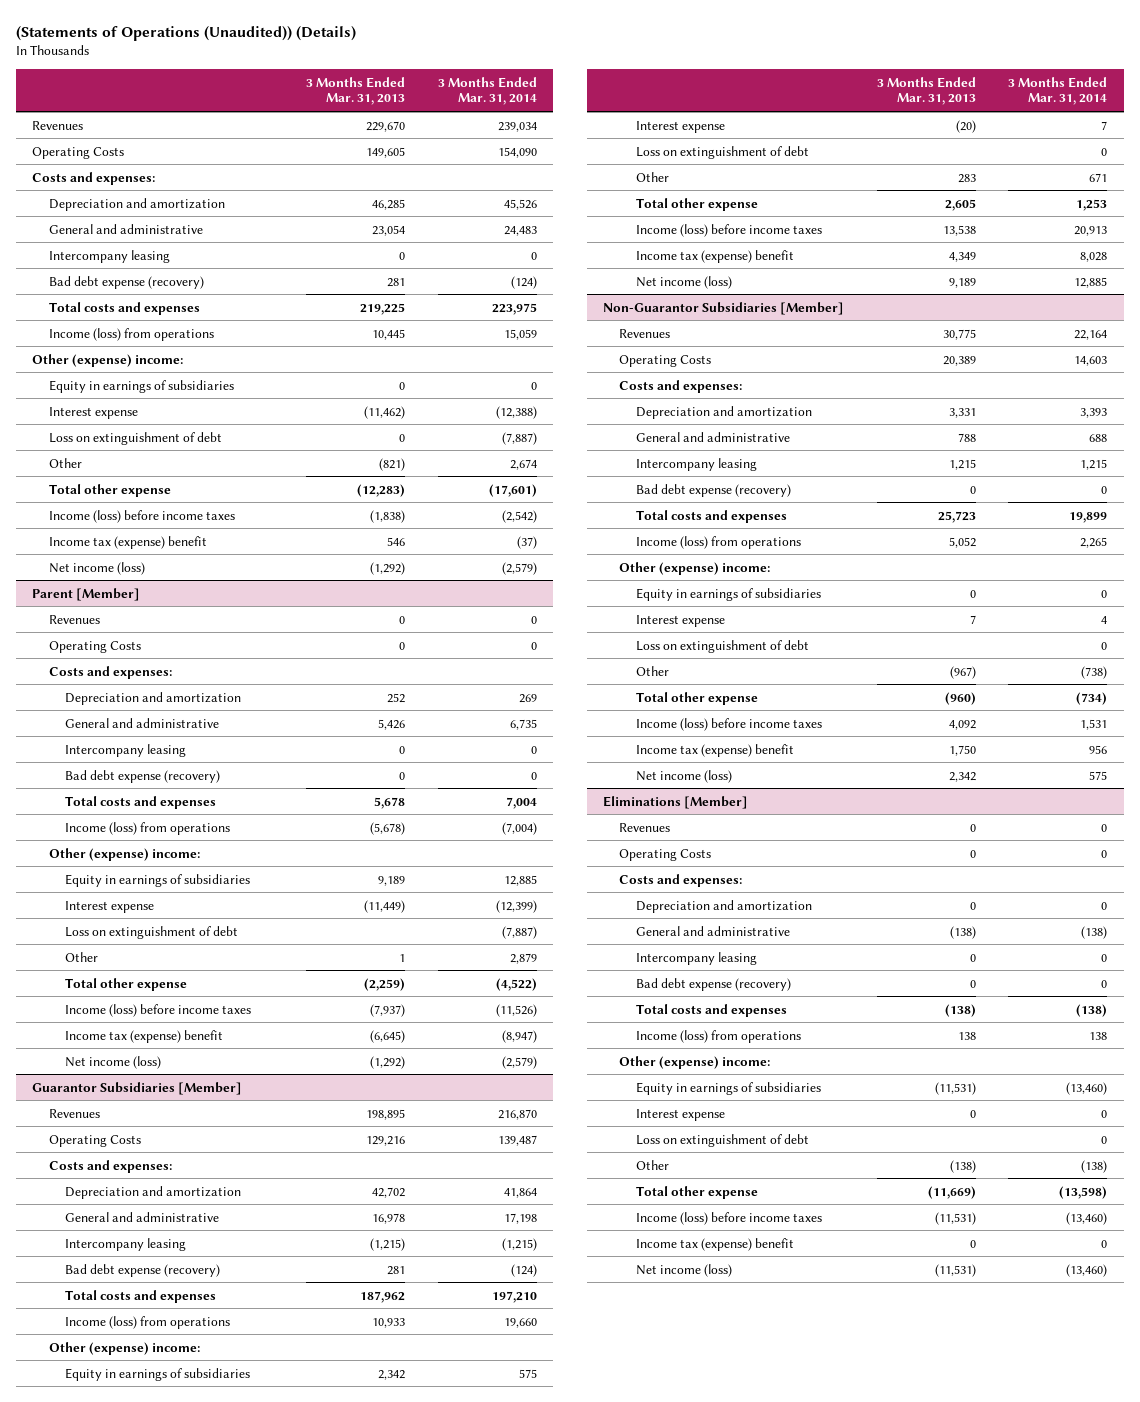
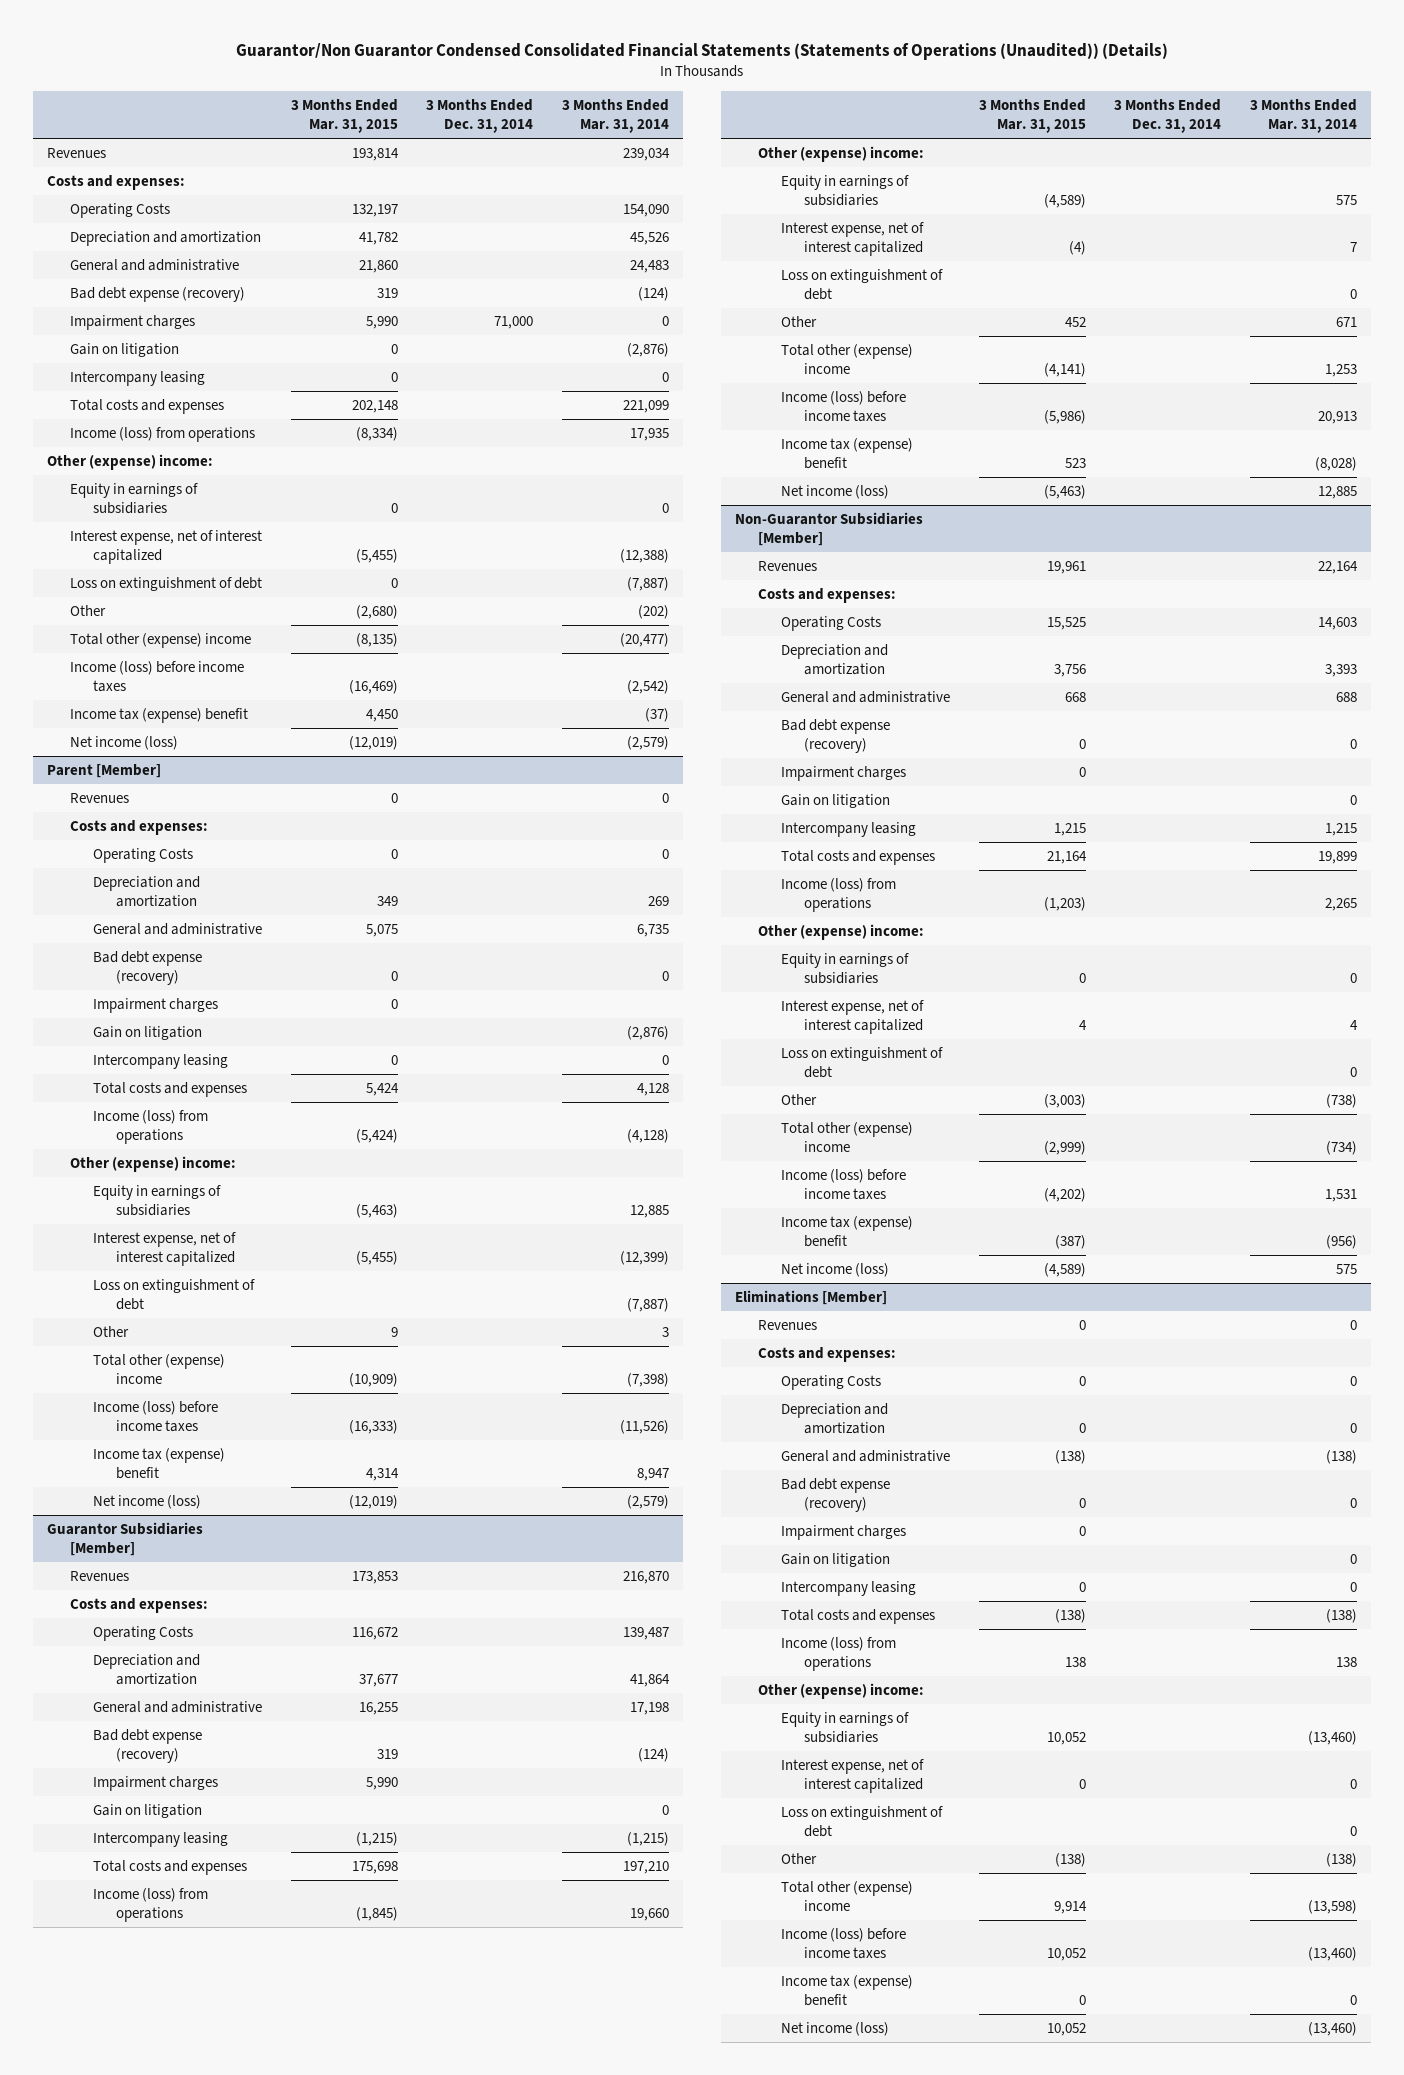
- (Statements of Operations (Unaudited)) (Details)
+ Guarantor/Non Guarantor Condensed Consolidated Financial Statements (Statements of Operations (Unaudited)) (Details)
- | 3 Months Ended Mar. 31, 2013 | 3 Months Ended Mar. 31, 2014
+ | 3 Months Ended Mar. 31, 2015 | 3 Months Ended Dec. 31, 2014 | 3 Months Ended Mar. 31, 2014
moved down: Operating Costs | 132,197 | | 154,090
- Total costs and expenses | 219,225 | 223,975
- Income (loss) from operations | 10,445 | 15,059
+ Impairment charges | 5,990 | 71,000 | 0
+ Gain on litigation | 0 | | (2,876)
moved down: Intercompany leasing | 0 | | 0
+ Total costs and expenses | 202,148 | | 221,099
+ Income (loss) from operations | (8,334) | | 17,935
- Interest expense | (11,462) | (12,388)
+ Interest expense, net of interest capitalized | (5,455) | | (12,388)
- Other | (821) | 2,674
- Total other expense | (12,283) | (17,601)
+ Other | (2,680) | | (202)
+ Total other (expense) income | (8,135) | | (20,477)
@ Parent [Member]
moved down: Operating Costs | 0 | | 0
- Total costs and expenses | 5,678 | 7,004
- Income (loss) from operations | (5,678) | (7,004)
+ Impairment charges | 0 | |
+ Gain on litigation | | | (2,876)
moved down: Intercompany leasing | 0 | | 0
+ Total costs and expenses | 5,424 | | 4,128
+ Income (loss) from operations | (5,424) | | (4,128)
- Interest expense | (11,449) | (12,399)
+ Interest expense, net of interest capitalized | (5,455) | | (12,399)
- Other | 1 | 2,879
- Total other expense | (2,259) | (4,522)
+ Other | 9 | | 3
+ Total other (expense) income | (10,909) | | (7,398)
- Income tax (expense) benefit | (6,645) | (8,947)
+ Income tax (expense) benefit | 4,314 | | 8,947
@ Guarantor Subsidiaries [Member]
moved down: Operating Costs | 116,672 | | 139,487
+ Impairment charges | 5,990 | |
+ Gain on litigation | | | 0
moved down: Intercompany leasing | (1,215) | | (1,215)
- Interest expense | (20) | 7
+ Interest expense, net of interest capitalized | (4) | | 7
- Total other expense | 2,605 | 1,253
+ Total other (expense) income | (4,141) | | 1,253
- Income tax (expense) benefit | 4,349 | 8,028
+ Income tax (expense) benefit | 523 | | (8,028)
@ Non-Guarantor Subsidiaries [Member]
moved down: Operating Costs | 15,525 | | 14,603
+ Impairment charges | 0 | |
+ Gain on litigation | | | 0
moved down: Intercompany leasing | 1,215 | | 1,215
- Interest expense | 7 | 4
+ Interest expense, net of interest capitalized | 4 | | 4
- Total other expense | (960) | (734)
+ Total other (expense) income | (2,999) | | (734)
- Income tax (expense) benefit | 1,750 | 956
+ Income tax (expense) benefit | (387) | | (956)
@ Eliminations [Member]
moved down: Operating Costs | 0 | | 0
+ Impairment charges | 0 | |
+ Gain on litigation | | | 0
moved down: Intercompany leasing | 0 | | 0
- Interest expense | 0 | 0
+ Interest expense, net of interest capitalized | 0 | | 0
- Total other expense | (11,669) | (13,598)
+ Total other (expense) income | 9,914 | | (13,598)

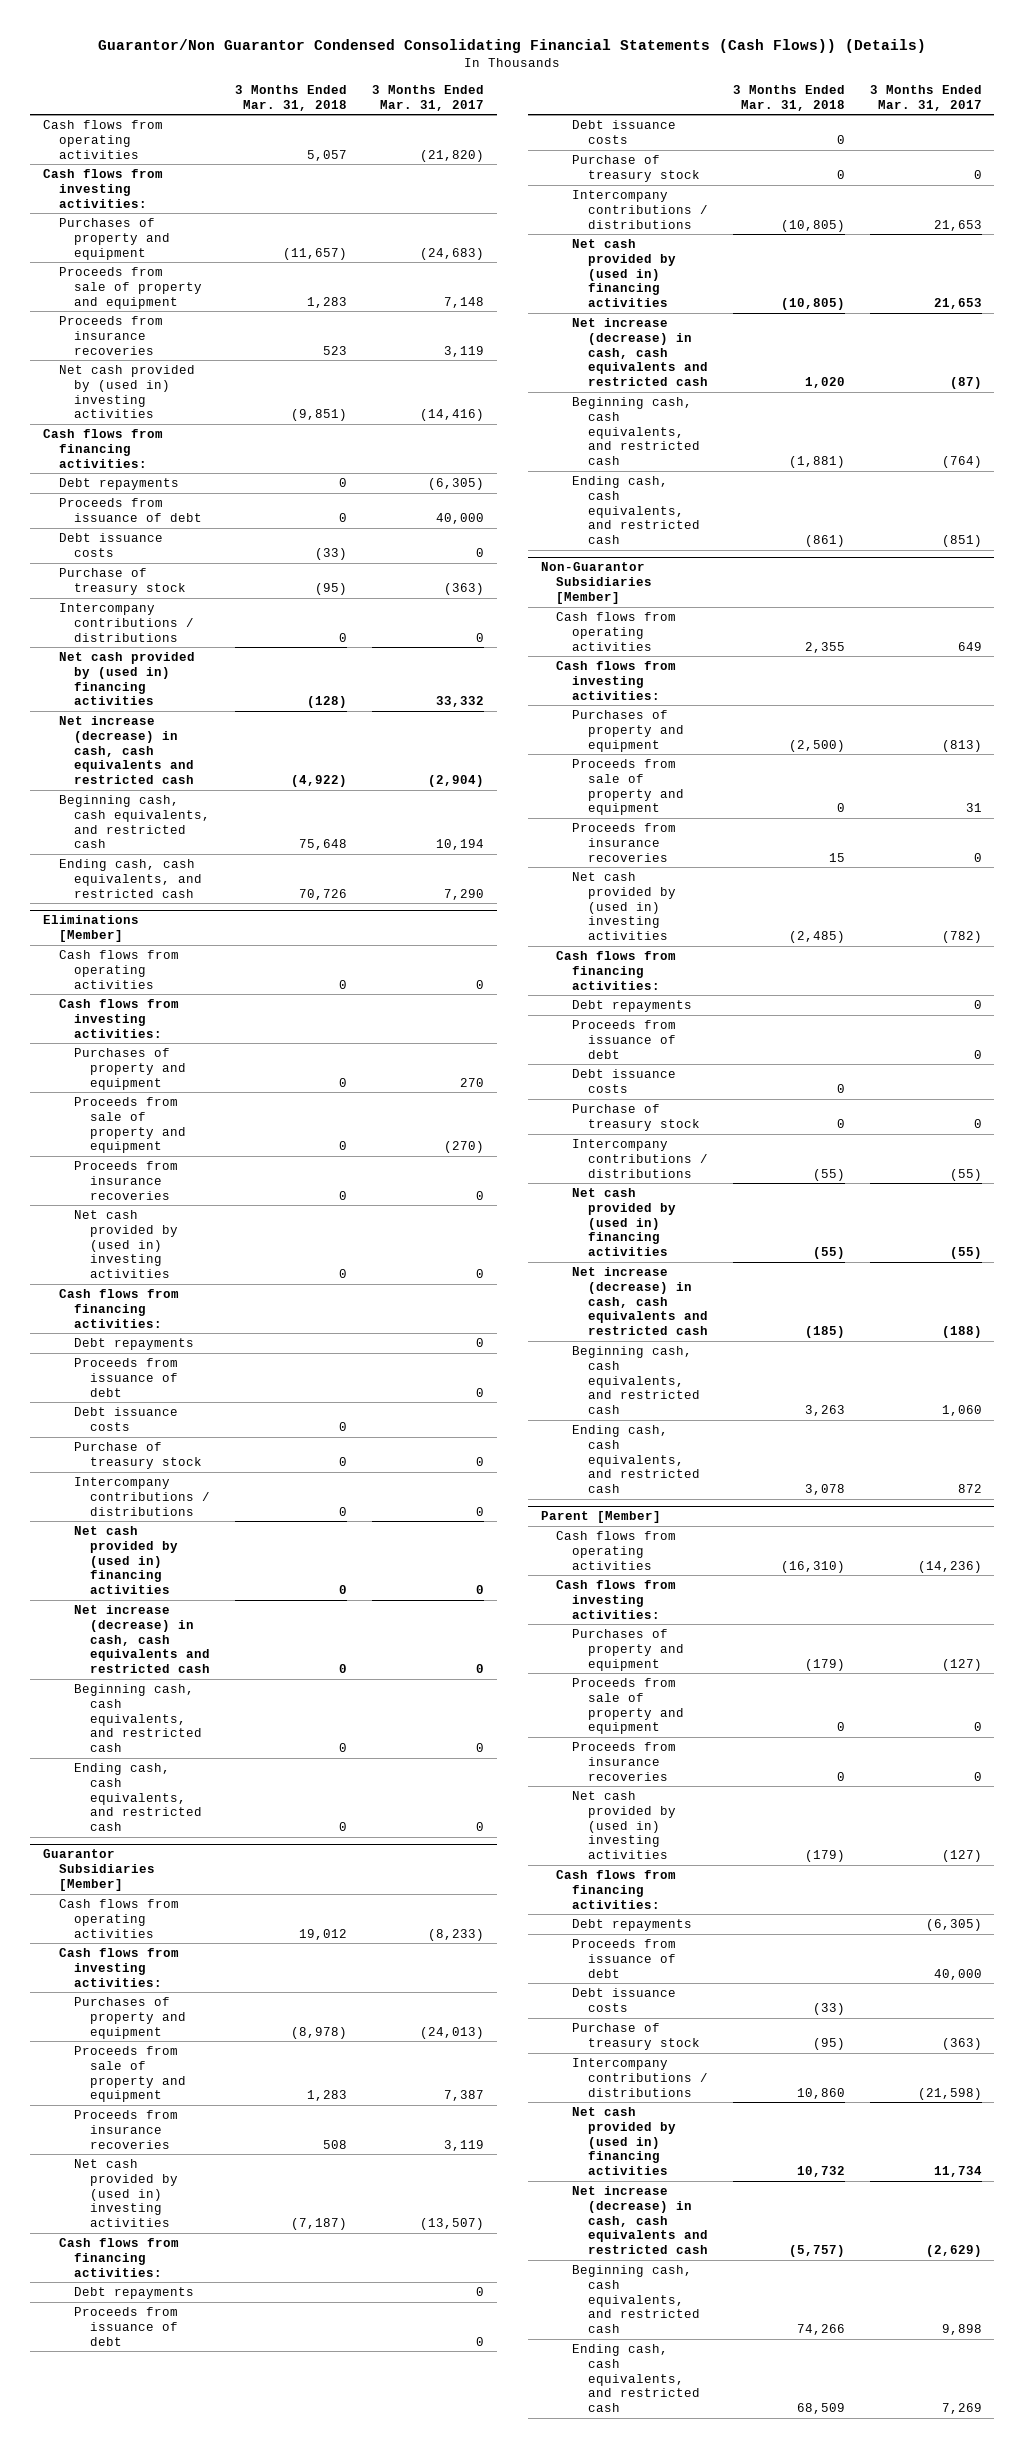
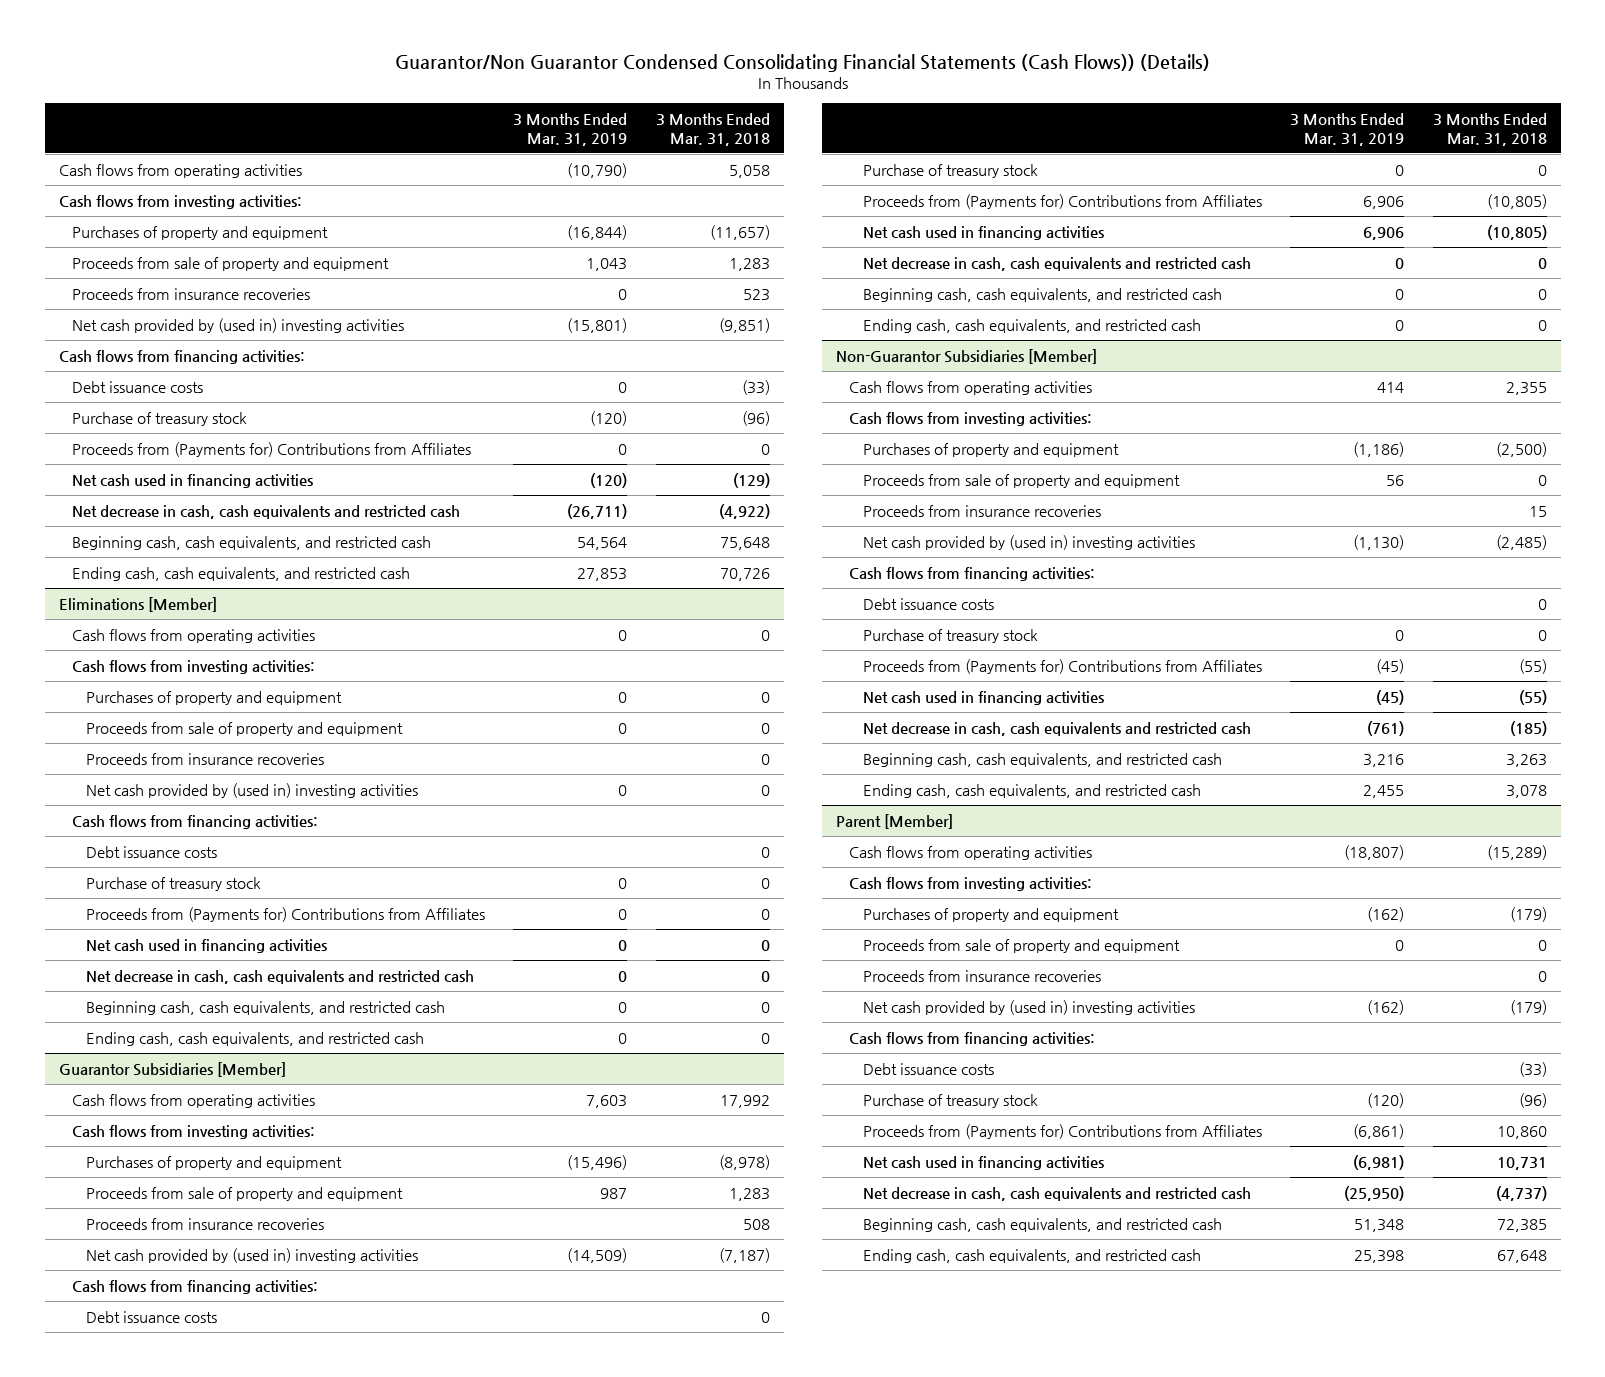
- | 3 Months Ended Mar. 31, 2018 | 3 Months Ended Mar. 31, 2017
+ | 3 Months Ended Mar. 31, 2019 | 3 Months Ended Mar. 31, 2018
- Cash flows from operating activities | 5,057 | (21,820)
+ Cash flows from operating activities | (10,790) | 5,058
- Debt repayments | 0 | (6,305)
- Proceeds from issuance of debt | 0 | 40,000
- Purchase of treasury stock | (95) | (363)
- Intercompany contributions / distributions | 0 | 0
- Net cash provided by (used in) financing activities | (128) | 33,332
- Net increase (decrease) in cash, cash equivalents and restricted cash | (4,922) | (2,904)
+ Purchase of treasury stock | (120) | (96)
+ Proceeds from (Payments for) Contributions from Affiliates | 0 | 0
+ Net cash used in financing activities | (120) | (129)
+ Net decrease in cash, cash equivalents and restricted cash | (26,711) | (4,922)
@ Eliminations [Member]
- Debt repayments | | 0
- Proceeds from issuance of debt | | 0
- Intercompany contributions / distributions | 0 | 0
- Net cash provided by (used in) financing activities | 0 | 0
- Net increase (decrease) in cash, cash equivalents and restricted cash | 0 | 0
+ Proceeds from (Payments for) Contributions from Affiliates | 0 | 0
+ Net cash used in financing activities | 0 | 0
+ Net decrease in cash, cash equivalents and restricted cash | 0 | 0
@ Guarantor Subsidiaries [Member]
- Cash flows from operating activities | 19,012 | (8,233)
+ Cash flows from operating activities | 7,603 | 17,992
- Debt repayments | | 0
- Proceeds from issuance of debt | | 0
- Intercompany contributions / distributions | (10,805) | 21,653
- Net cash provided by (used in) financing activities | (10,805) | 21,653
- Net increase (decrease) in cash, cash equivalents and restricted cash | 1,020 | (87)
- Beginning cash, cash equivalents, and restricted cash | (1,881) | (764)
- Ending cash, cash equivalents, and restricted cash | (861) | (851)
+ Proceeds from (Payments for) Contributions from Affiliates | 6,906 | (10,805)
+ Net cash used in financing activities | 6,906 | (10,805)
+ Net decrease in cash, cash equivalents and restricted cash | 0 | 0
+ Beginning cash, cash equivalents, and restricted cash | 0 | 0
+ Ending cash, cash equivalents, and restricted cash | 0 | 0
@ Non-Guarantor Subsidiaries [Member]
- Debt repayments | | 0
- Proceeds from issuance of debt | | 0
- Intercompany contributions / distributions | (55) | (55)
- Net cash provided by (used in) financing activities | (55) | (55)
- Net increase (decrease) in cash, cash equivalents and restricted cash | (185) | (188)
+ Proceeds from (Payments for) Contributions from Affiliates | (45) | (55)
+ Net cash used in financing activities | (45) | (55)
+ Net decrease in cash, cash equivalents and restricted cash | (761) | (185)
@ Parent [Member]
- Cash flows from operating activities | (16,310) | (14,236)
+ Cash flows from operating activities | (18,807) | (15,289)
- Debt repayments | | (6,305)
- Proceeds from issuance of debt | | 40,000
- Purchase of treasury stock | (95) | (363)
- Intercompany contributions / distributions | 10,860 | (21,598)
- Net cash provided by (used in) financing activities | 10,732 | 11,734
- Net increase (decrease) in cash, cash equivalents and restricted cash | (5,757) | (2,629)
- Beginning cash, cash equivalents, and restricted cash | 74,266 | 9,898
- Ending cash, cash equivalents, and restricted cash | 68,509 | 7,269
+ Purchase of treasury stock | (120) | (96)
+ Proceeds from (Payments for) Contributions from Affiliates | (6,861) | 10,860
+ Net cash used in financing activities | (6,981) | 10,731
+ Net decrease in cash, cash equivalents and restricted cash | (25,950) | (4,737)
+ Beginning cash, cash equivalents, and restricted cash | 51,348 | 72,385
+ Ending cash, cash equivalents, and restricted cash | 25,398 | 67,648

